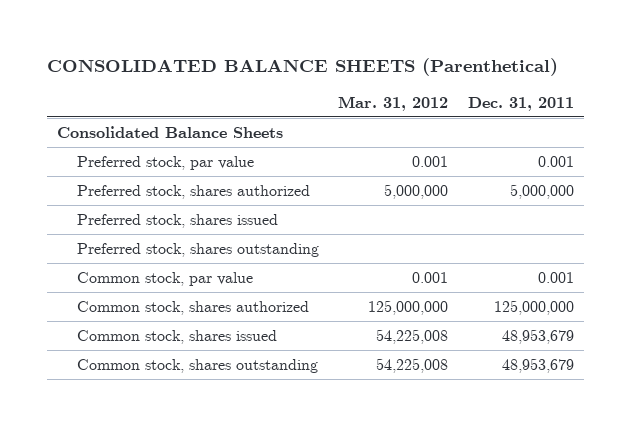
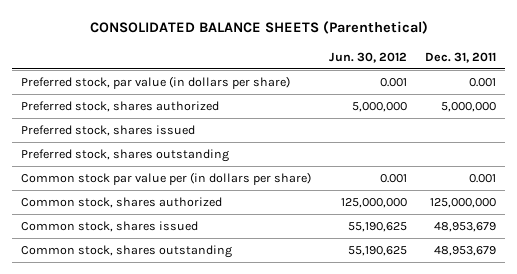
- | Mar. 31, 2012 | Dec. 31, 2011
+ | Jun. 30, 2012 | Dec. 31, 2011
- Consolidated Balance Sheets
- Preferred stock, par value | 0.001 | 0.001
+ Preferred stock, par value (in dollars per share) | 0.001 | 0.001
- Common stock, par value | 0.001 | 0.001
+ Common stock par value per (in dollars per share) | 0.001 | 0.001

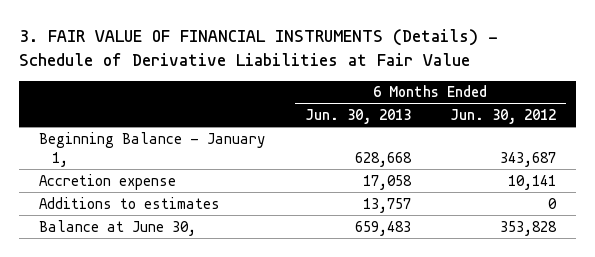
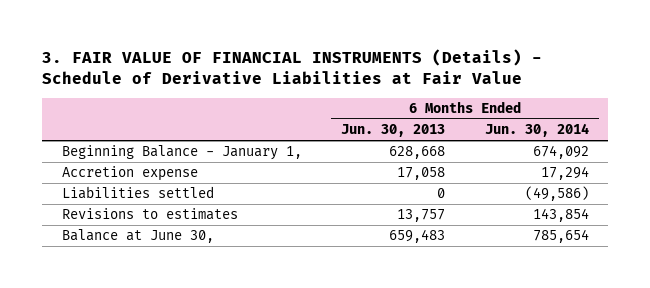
- | 6 Months Ended Jun. 30, 2013 | 6 Months Ended Jun. 30, 2012
+ | 6 Months Ended Jun. 30, 2013 | 6 Months Ended Jun. 30, 2014
- Additions to estimates | 13,757 | 0
+ Liabilities settled | 0 | (49,586)
+ Revisions to estimates | 13,757 | 143,854

